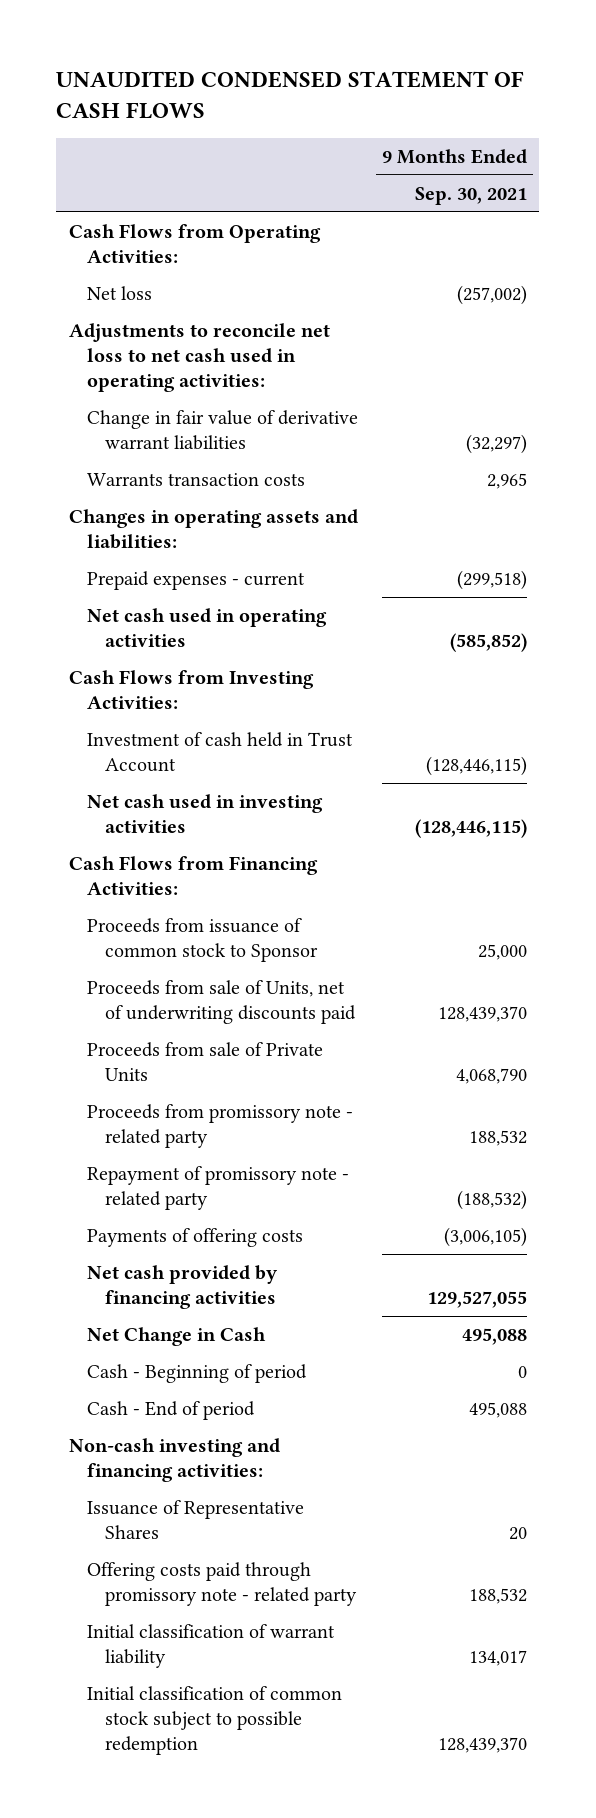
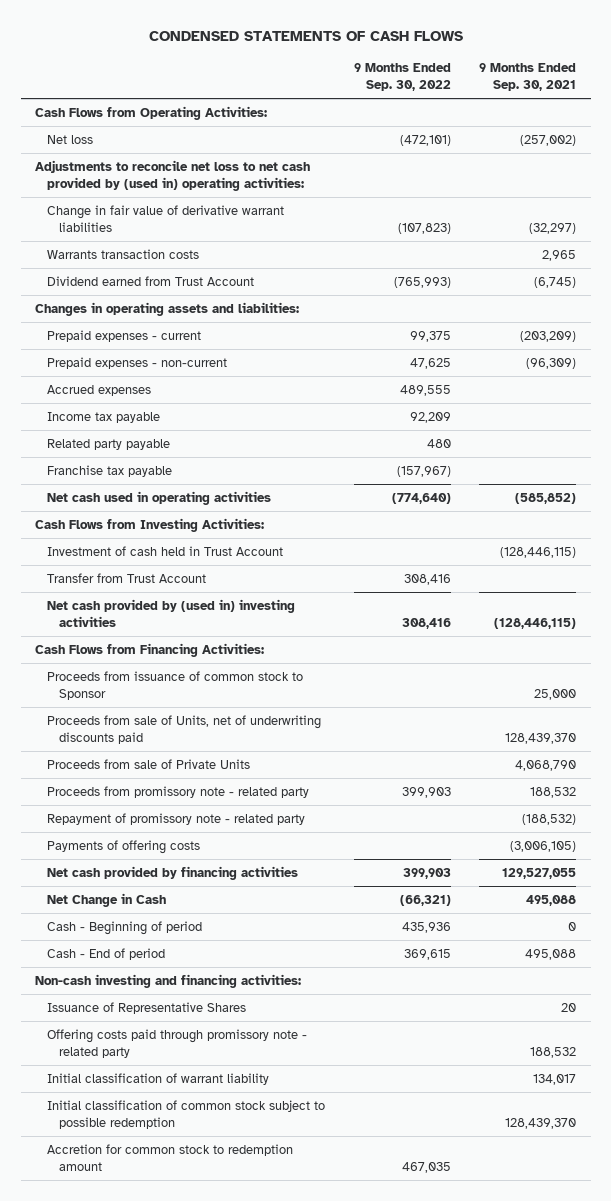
- UNAUDITED CONDENSED STATEMENT OF CASH FLOWS
+ CONDENSED STATEMENTS OF CASH FLOWS
- | 9 Months Ended Sep. 30, 2021
+ | 9 Months Ended Sep. 30, 2022 | 9 Months Ended Sep. 30, 2021
- Adjustments to reconcile net loss to net cash used in operating activities:
+ Adjustments to reconcile net loss to net cash provided by (used in) operating activities:
+ Dividend earned from Trust Account | (765,993) | (6,745)
- Prepaid expenses - current | (299,518)
+ Prepaid expenses - current | 99,375 | (203,209)
+ Prepaid expenses - non-current | 47,625 | (96,309)
+ Accrued expenses | 489,555 |
+ Income tax payable | 92,209 |
+ Related party payable | 480 |
+ Franchise tax payable | (157,967) |
- Net cash used in investing activities | (128,446,115)
+ Transfer from Trust Account | 308,416 |
+ Net cash provided by (used in) investing activities | 308,416 | (128,446,115)
+ Accretion for common stock to redemption amount | 467,035 |

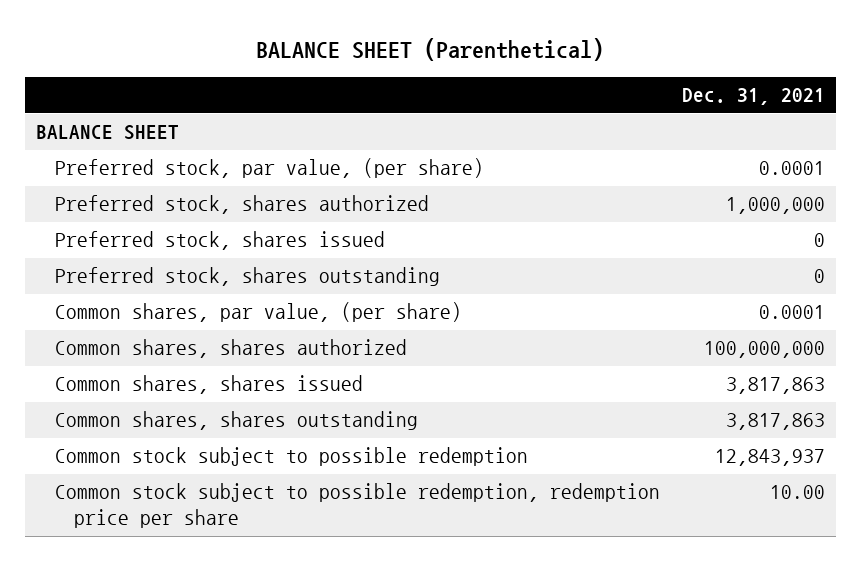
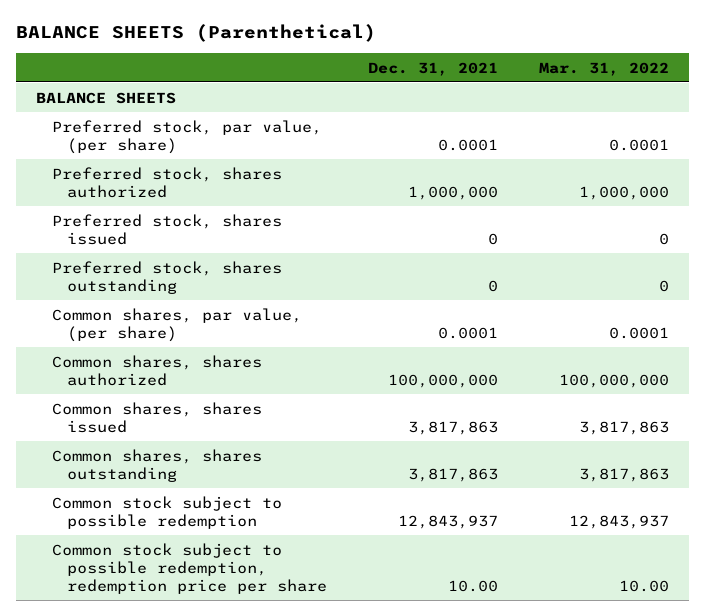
- BALANCE SHEET (Parenthetical)
+ BALANCE SHEETS (Parenthetical)
- | Dec. 31, 2021
+ | Dec. 31, 2021 | Mar. 31, 2022
- BALANCE SHEET
+ BALANCE SHEETS

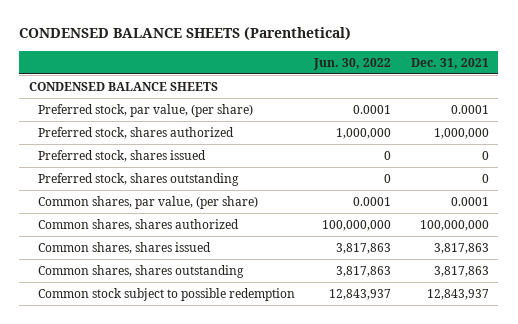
- BALANCE SHEETS (Parenthetical)
+ CONDENSED BALANCE SHEETS (Parenthetical)
- | Dec. 31, 2021 | Mar. 31, 2022
+ | Jun. 30, 2022 | Dec. 31, 2021
- BALANCE SHEETS
+ CONDENSED BALANCE SHEETS
- Common stock subject to possible redemption, redemption price per share | 10.00 | 10.00

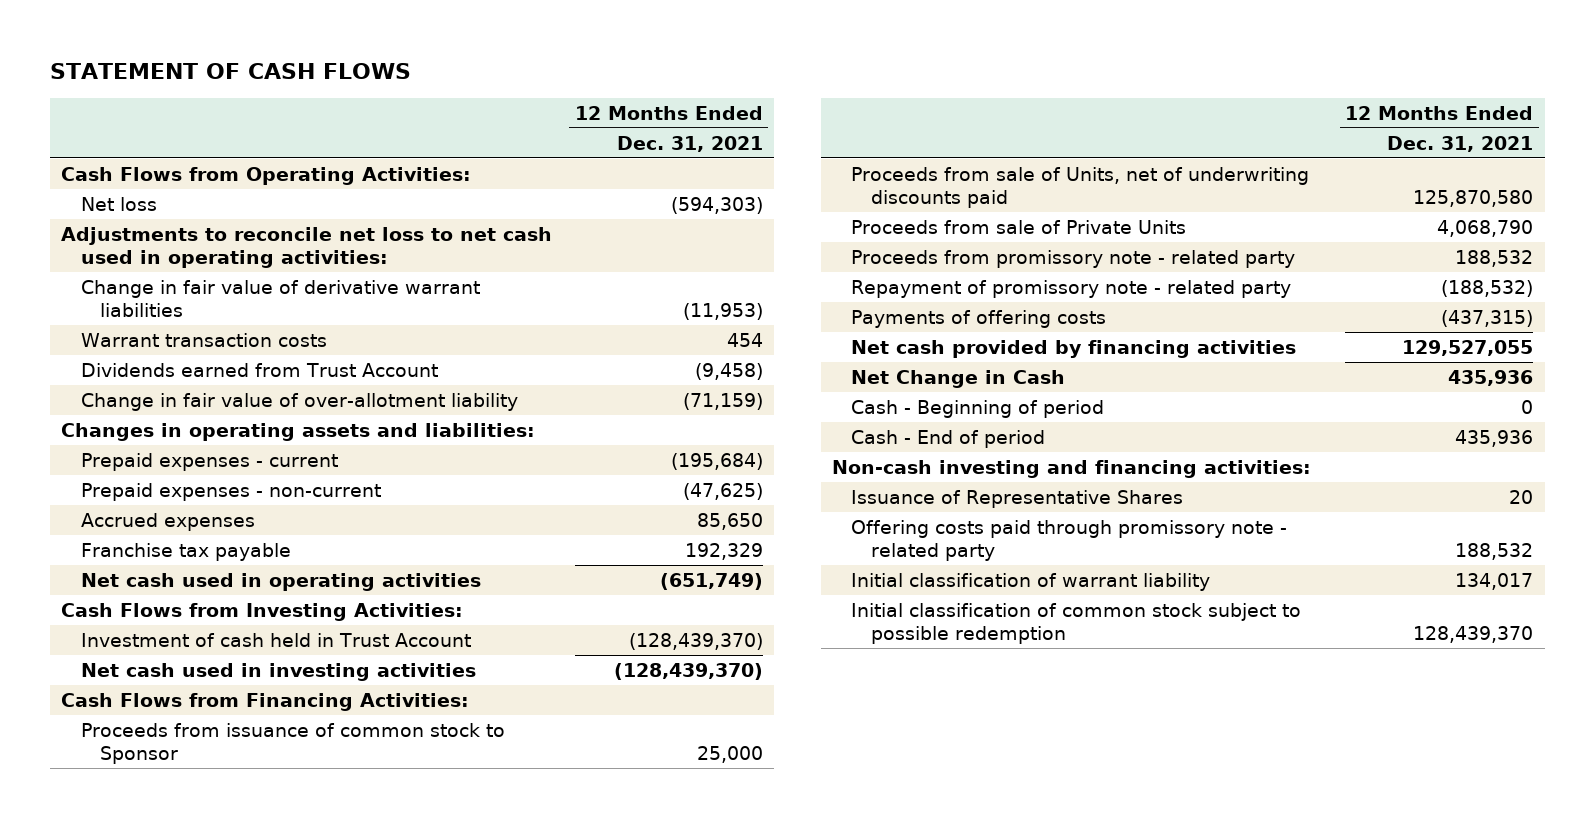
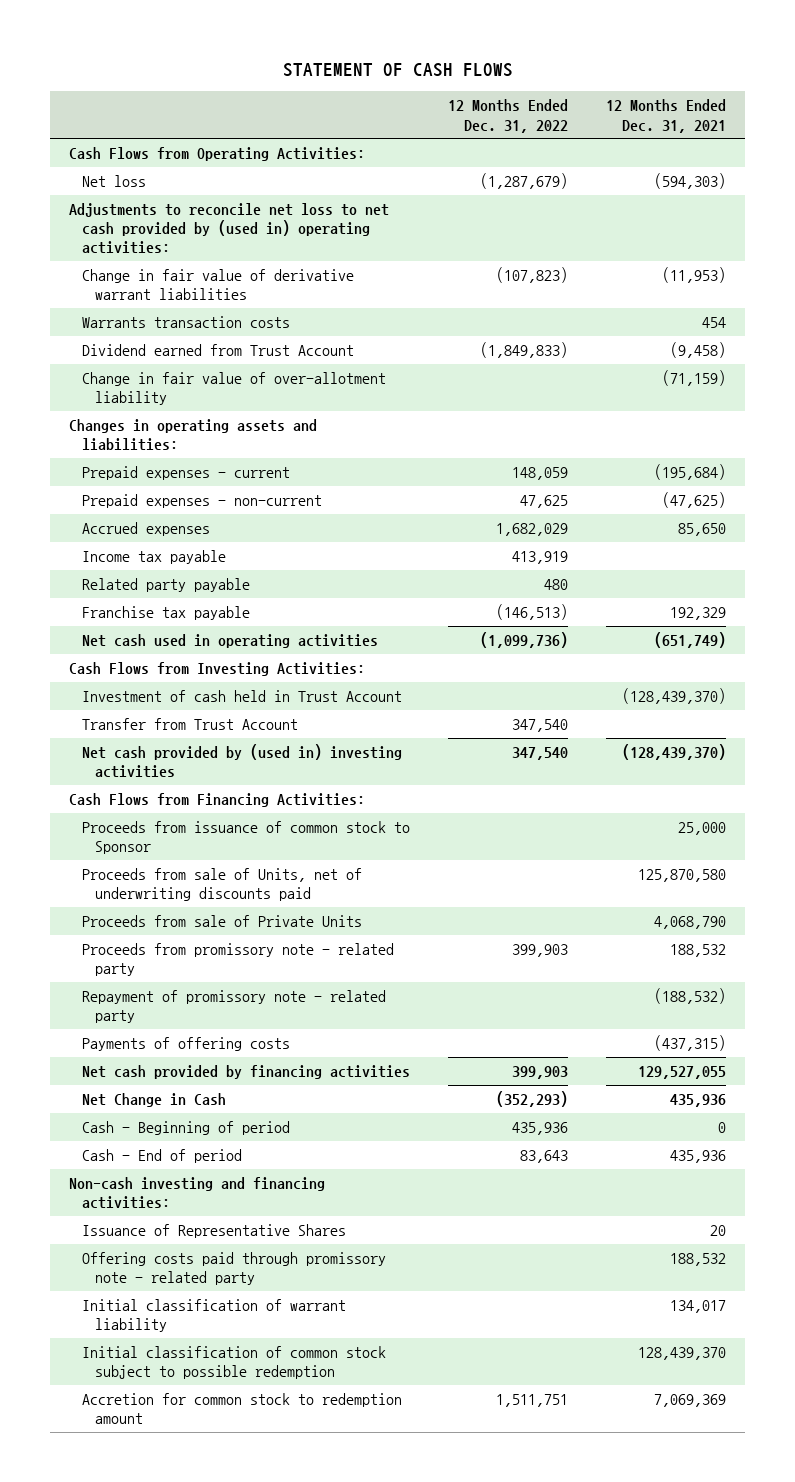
- | 12 Months Ended Dec. 31, 2021
+ | 12 Months Ended Dec. 31, 2022 | 12 Months Ended Dec. 31, 2021
- Adjustments to reconcile net loss to net cash used in operating activities:
+ Adjustments to reconcile net loss to net cash provided by (used in) operating activities:
- Warrant transaction costs | 454
- Dividends earned from Trust Account | (9,458)
+ Warrants transaction costs | | 454
+ Dividend earned from Trust Account | (1,849,833) | (9,458)
+ Income tax payable | 413,919 |
+ Related party payable | 480 |
- Net cash used in investing activities | (128,439,370)
+ Transfer from Trust Account | 347,540 |
+ Net cash provided by (used in) investing activities | 347,540 | (128,439,370)
+ Accretion for common stock to redemption amount | 1,511,751 | 7,069,369

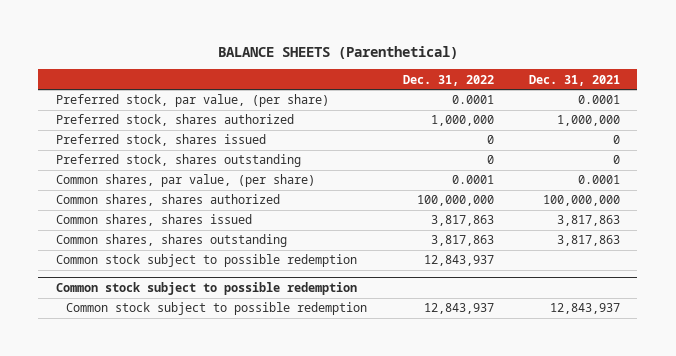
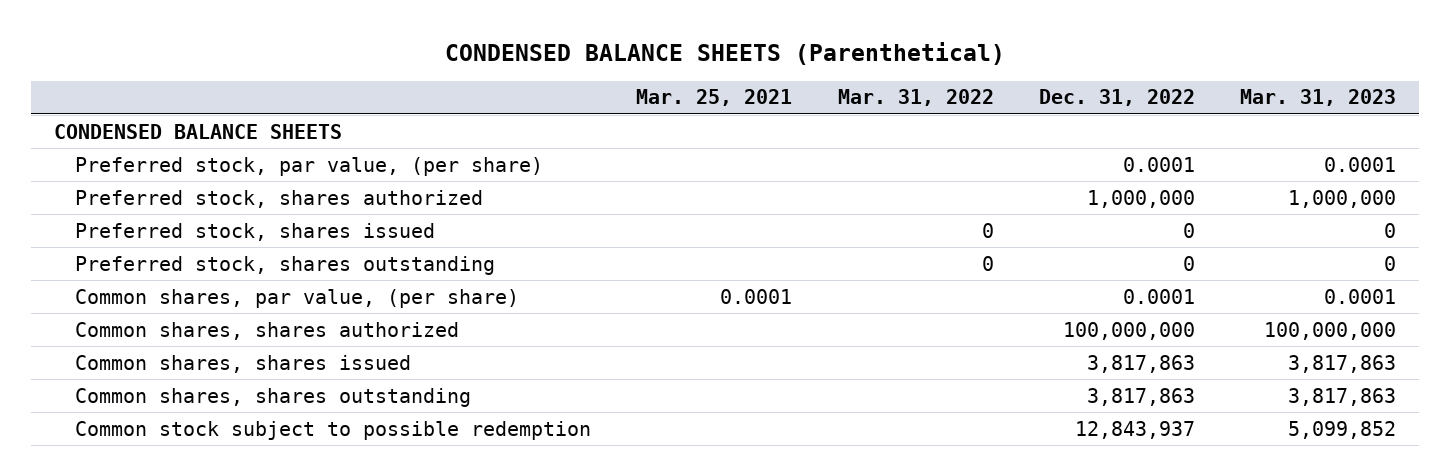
- BALANCE SHEETS (Parenthetical)
+ CONDENSED BALANCE SHEETS (Parenthetical)
- | Dec. 31, 2022 | Dec. 31, 2021
+ | Mar. 25, 2021 | Mar. 31, 2022 | Dec. 31, 2022 | Mar. 31, 2023
+ CONDENSED BALANCE SHEETS
- Common stock subject to possible redemption
- Common stock subject to possible redemption | 12,843,937 | 12,843,937

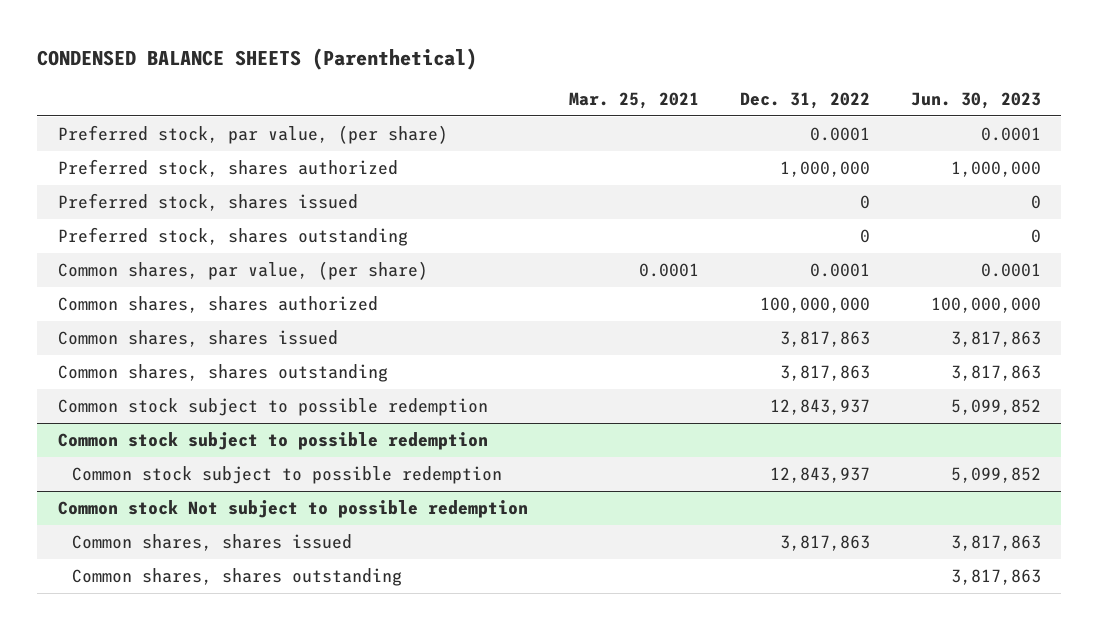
- | Mar. 25, 2021 | Mar. 31, 2022 | Dec. 31, 2022 | Mar. 31, 2023
+ | Mar. 25, 2021 | Dec. 31, 2022 | Jun. 30, 2023
- CONDENSED BALANCE SHEETS
+ Common stock subject to possible redemption
+ Common stock subject to possible redemption | | 12,843,937 | 5,099,852
+ Common stock Not subject to possible redemption
+ Common shares, shares issued | | 3,817,863 | 3,817,863
+ Common shares, shares outstanding | | | 3,817,863

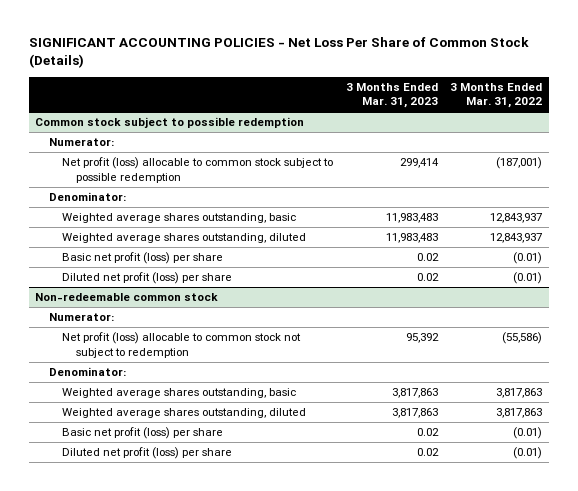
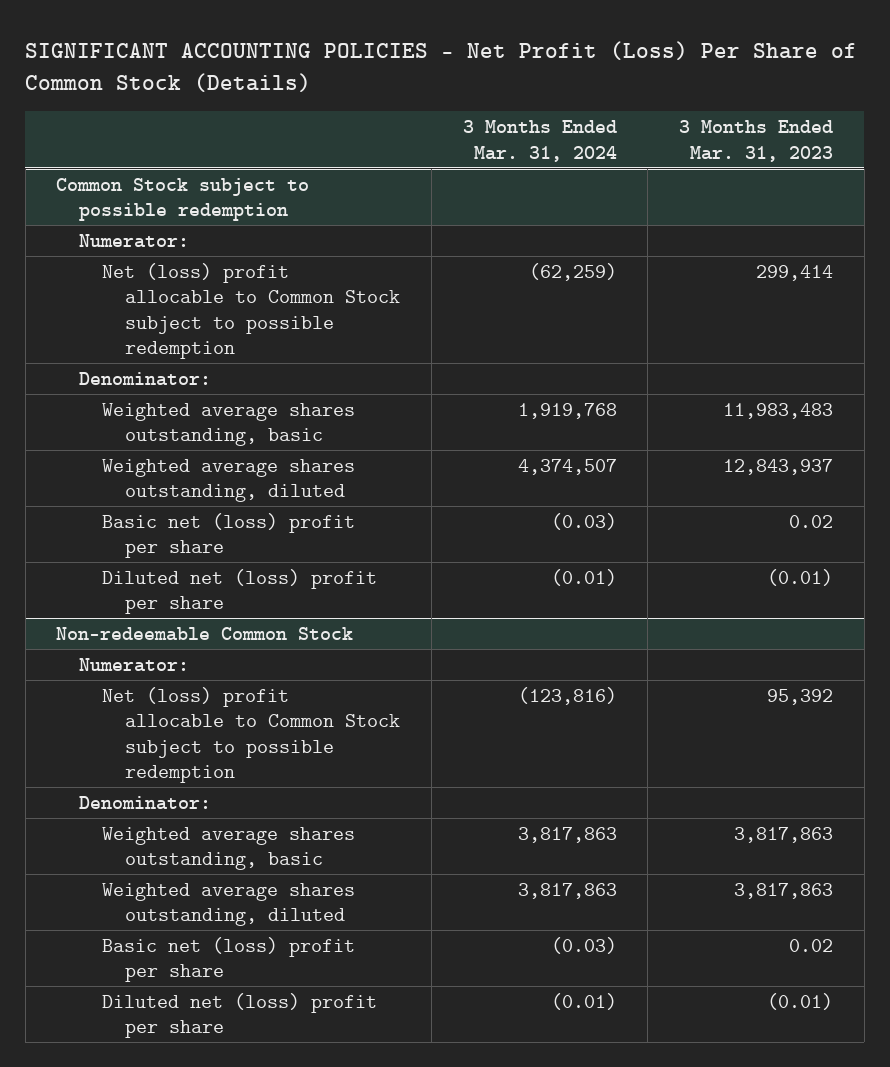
- SIGNIFICANT ACCOUNTING POLICIES - Net Loss Per Share of Common Stock (Details)
+ SIGNIFICANT ACCOUNTING POLICIES - Net Profit (Loss) Per Share of Common Stock (Details)
- | 3 Months Ended Mar. 31, 2023 | 3 Months Ended Mar. 31, 2022
+ | 3 Months Ended Mar. 31, 2024 | 3 Months Ended Mar. 31, 2023
- Common stock subject to possible redemption
+ Common Stock subject to possible redemption
- Net profit (loss) allocable to common stock subject to possible redemption | 299,414 | (187,001)
+ Net (loss) profit allocable to Common Stock subject to possible redemption | (62,259) | 299,414
- Weighted average shares outstanding, diluted | 11,983,483 | 12,843,937
- Basic net profit (loss) per share | 0.02 | (0.01)
- Diluted net profit (loss) per share | 0.02 | (0.01)
- Non-redeemable common stock
+ Weighted average shares outstanding, diluted | 4,374,507 | 12,843,937
+ Basic net (loss) profit per share | (0.03) | 0.02
+ Diluted net (loss) profit per share | (0.01) | (0.01)
+ Non-redeemable Common Stock
- Net profit (loss) allocable to common stock not subject to redemption | 95,392 | (55,586)
+ Net (loss) profit allocable to Common Stock subject to possible redemption | (123,816) | 95,392
- Basic net profit (loss) per share | 0.02 | (0.01)
- Diluted net profit (loss) per share | 0.02 | (0.01)
+ Basic net (loss) profit per share | (0.03) | 0.02
+ Diluted net (loss) profit per share | (0.01) | (0.01)

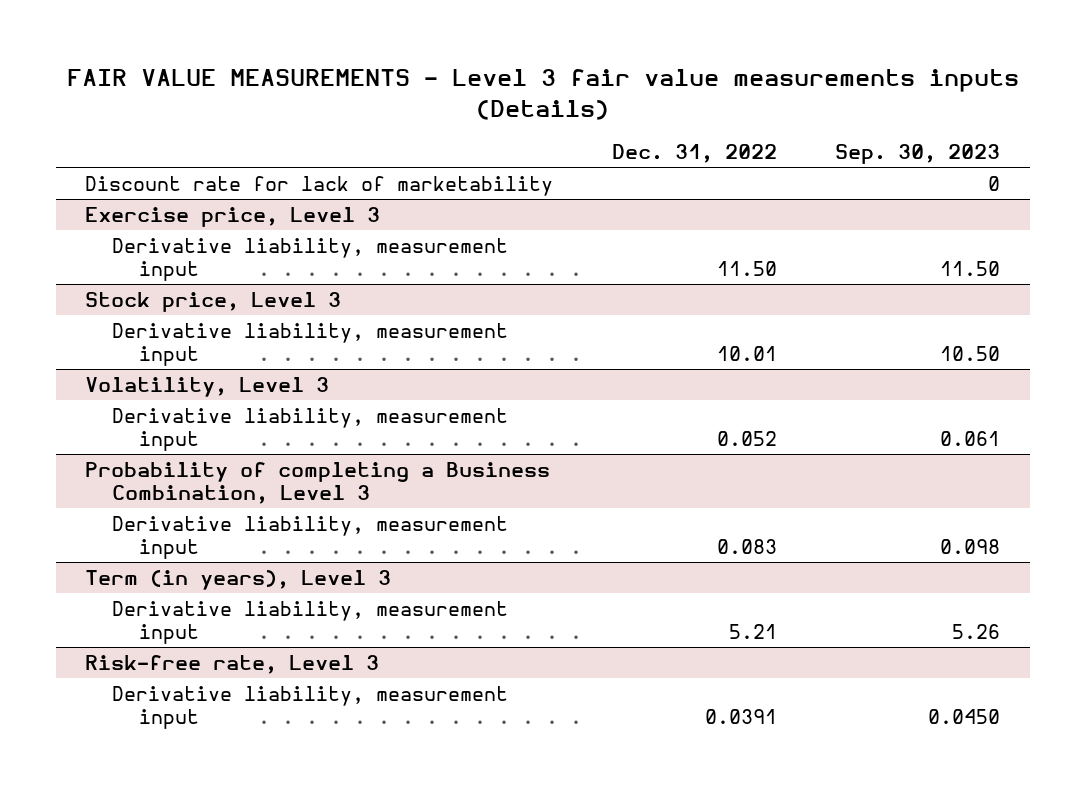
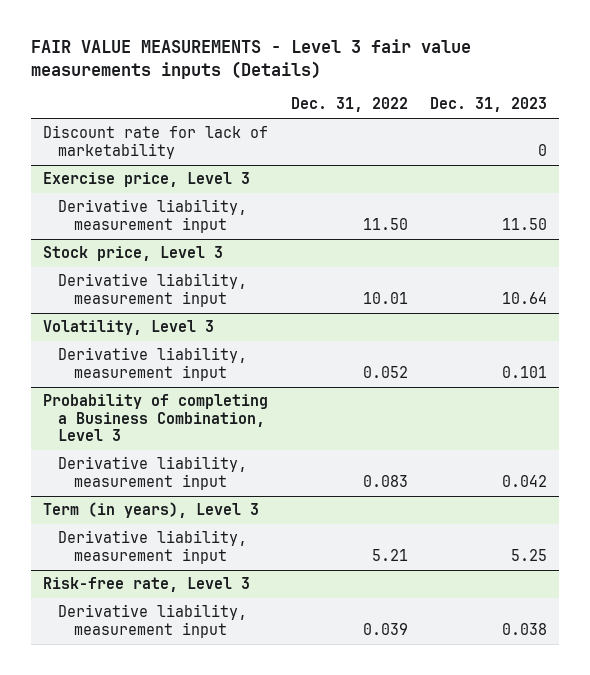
- | Dec. 31, 2022 | Sep. 30, 2023
+ | Dec. 31, 2022 | Dec. 31, 2023
@ Risk-free rate, Level 3
- Derivative liability, measurement input | 0.0391 | 0.0450
+ Derivative liability, measurement input | 0.039 | 0.038

